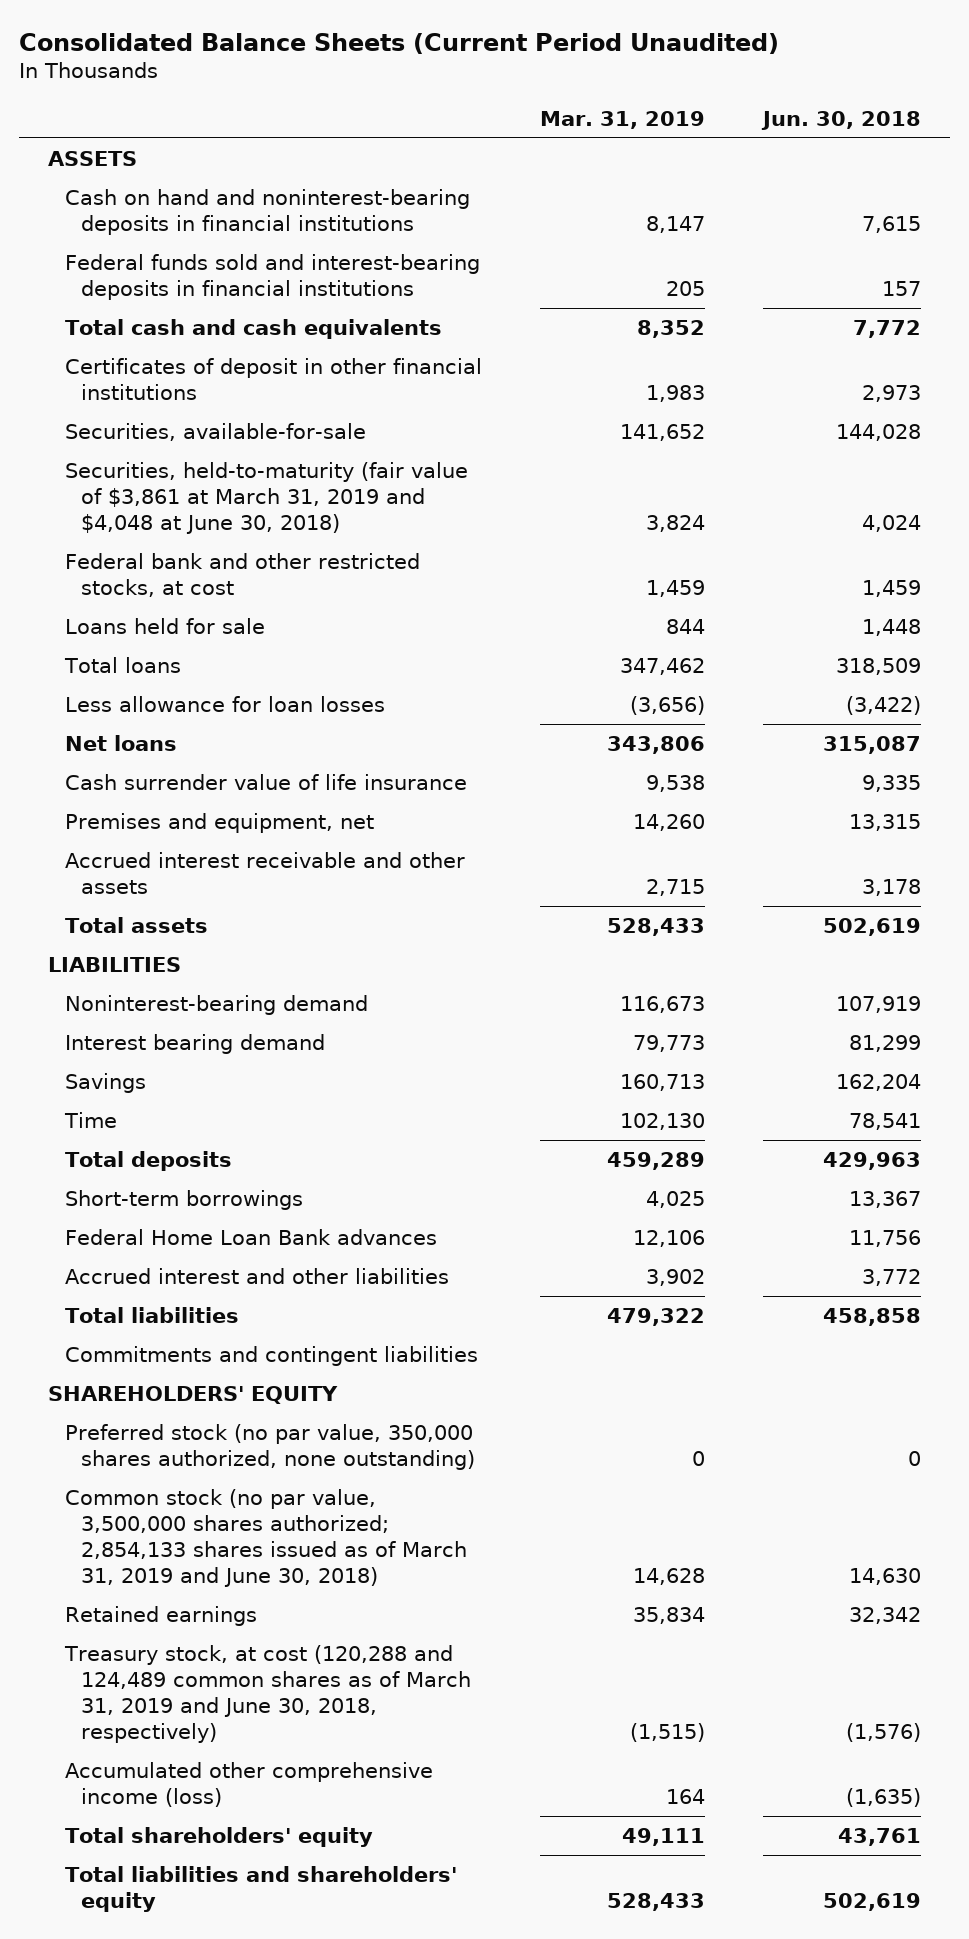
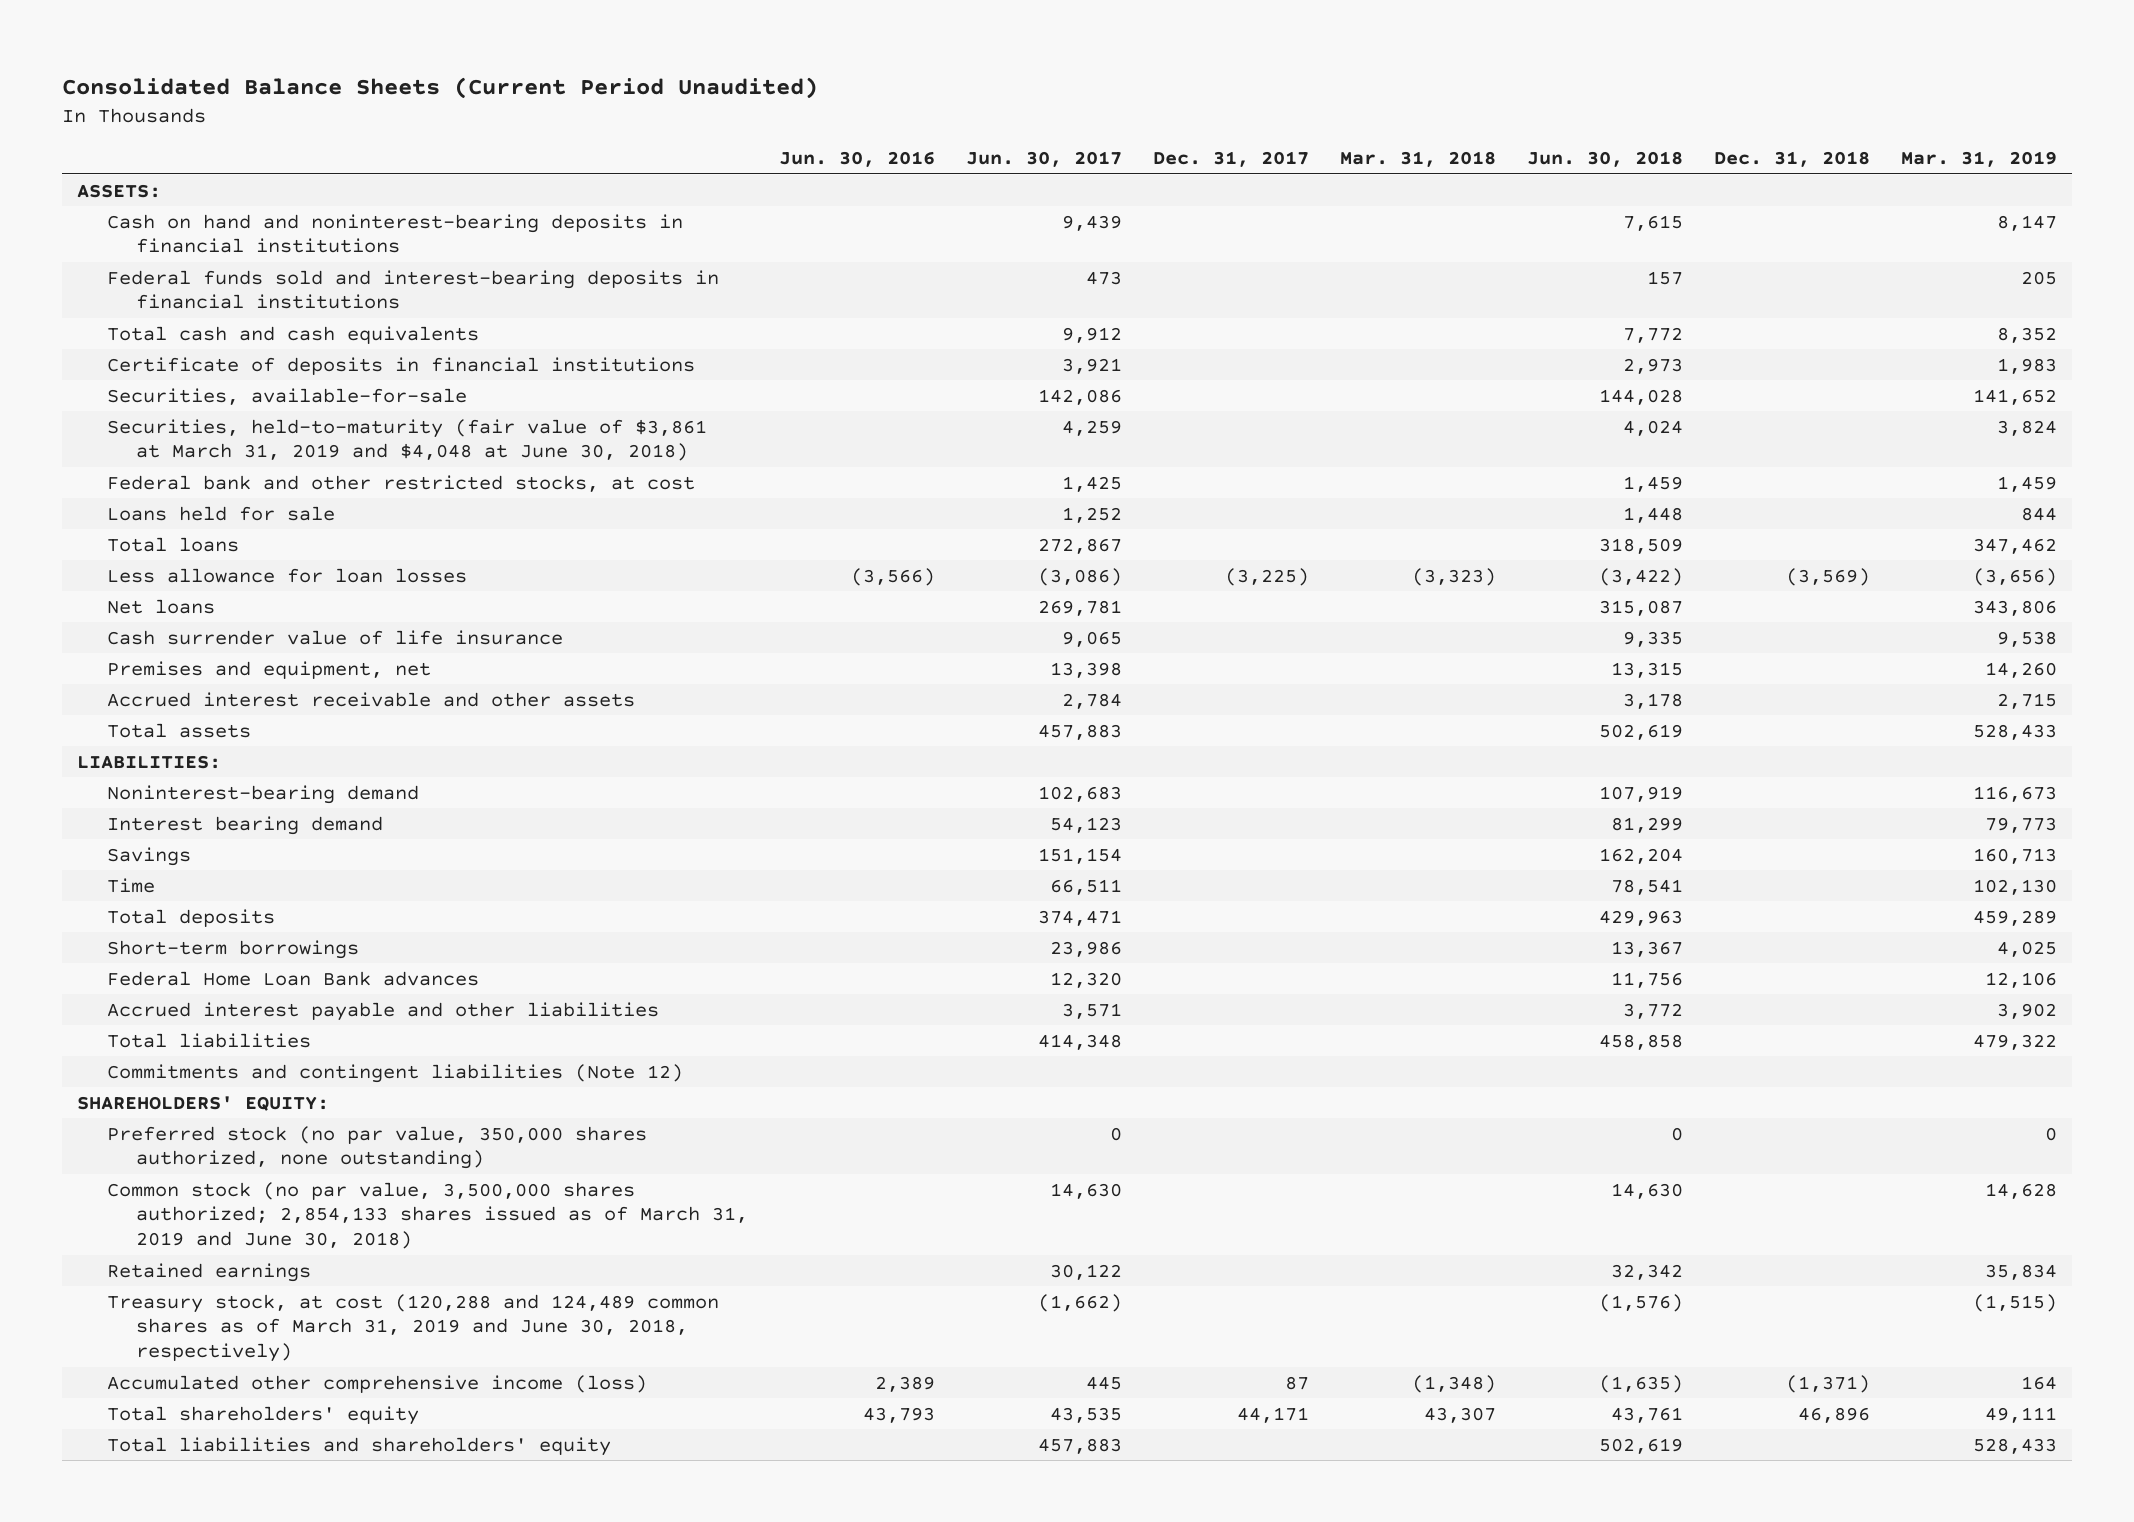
- | Mar. 31, 2019 | Jun. 30, 2018
+ | Jun. 30, 2016 | Jun. 30, 2017 | Dec. 31, 2017 | Mar. 31, 2018 | Jun. 30, 2018 | Dec. 31, 2018 | Mar. 31, 2019
- ASSETS
+ ASSETS:
- Certificates of deposit in other financial institutions | 1,983 | 2,973
+ Certificate of deposits in financial institutions | | 3,921 | | | 2,973 | | 1,983
- LIABILITIES
+ LIABILITIES:
- Accrued interest and other liabilities | 3,902 | 3,772
+ Accrued interest payable and other liabilities | | 3,571 | | | 3,772 | | 3,902
- Commitments and contingent liabilities
- SHAREHOLDERS' EQUITY
+ Commitments and contingent liabilities (Note 12)
+ SHAREHOLDERS' EQUITY:

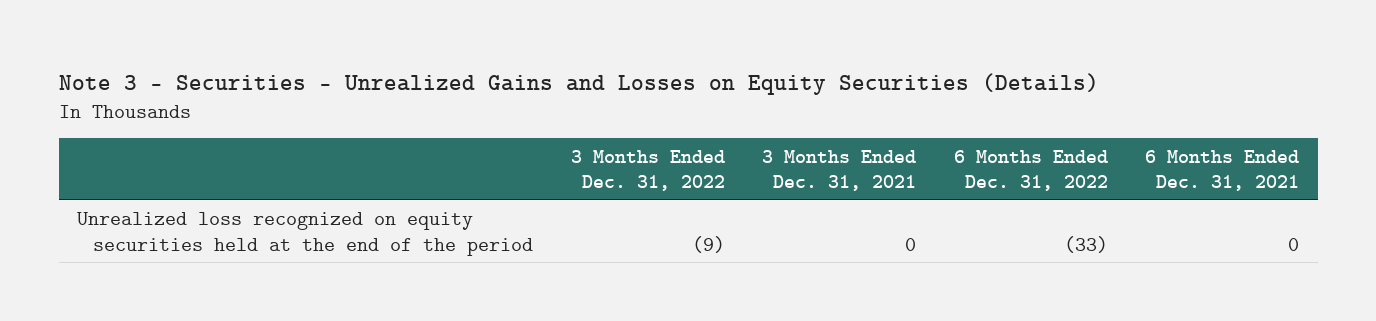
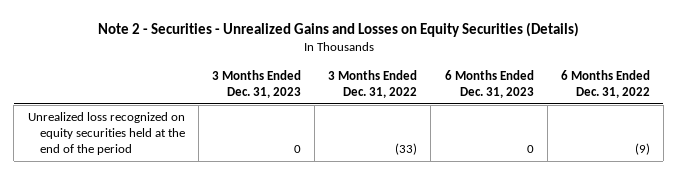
- Note 3 - Securities - Unrealized Gains and Losses on Equity Securities (Details)
+ Note 2 - Securities - Unrealized Gains and Losses on Equity Securities (Details)
- | 3 Months Ended Dec. 31, 2022 | 3 Months Ended Dec. 31, 2021 | 6 Months Ended Dec. 31, 2022 | 6 Months Ended Dec. 31, 2021
+ | 3 Months Ended Dec. 31, 2023 | 3 Months Ended Dec. 31, 2022 | 6 Months Ended Dec. 31, 2023 | 6 Months Ended Dec. 31, 2022
- Unrealized loss recognized on equity securities held at the end of the period | (9) | 0 | (33) | 0
+ Unrealized loss recognized on equity securities held at the end of the period | 0 | (33) | 0 | (9)

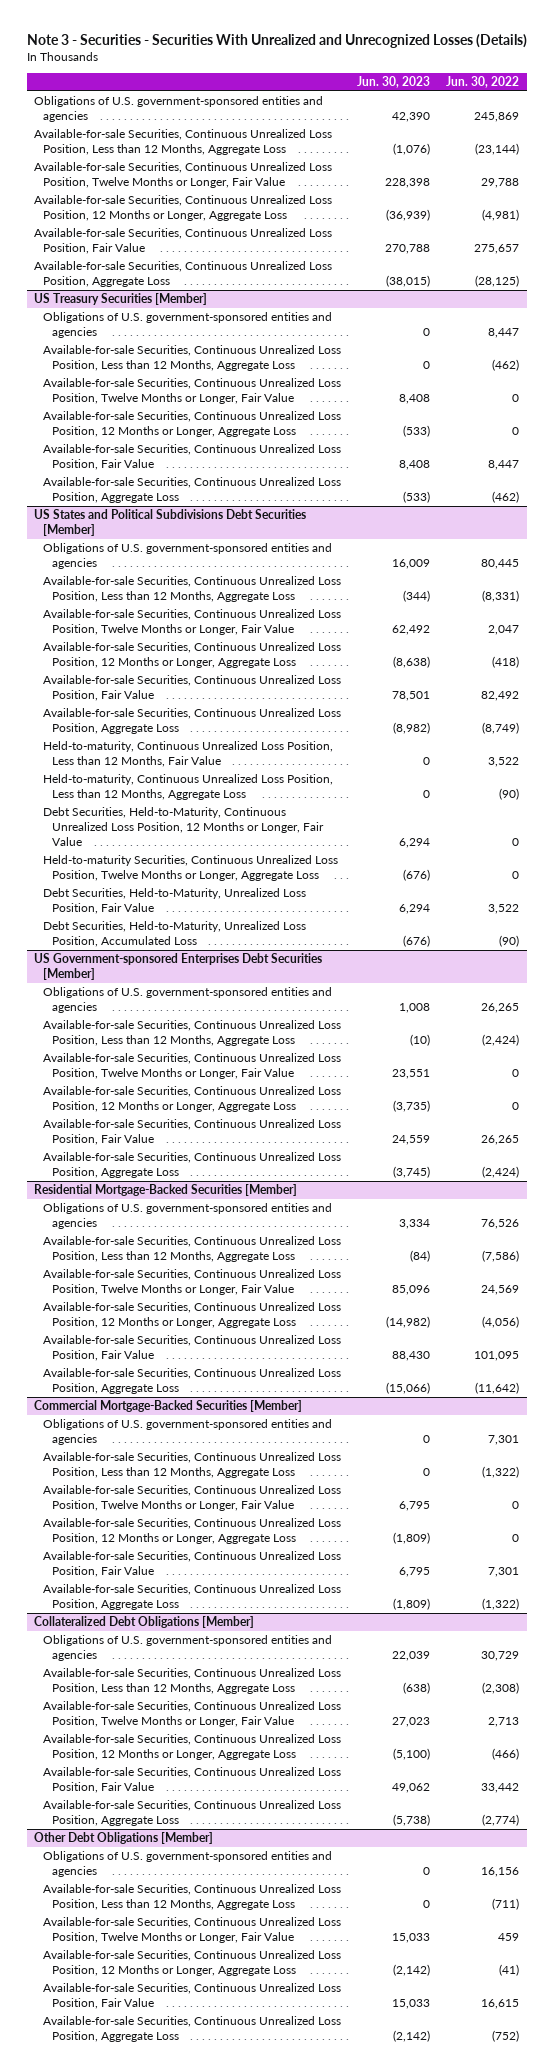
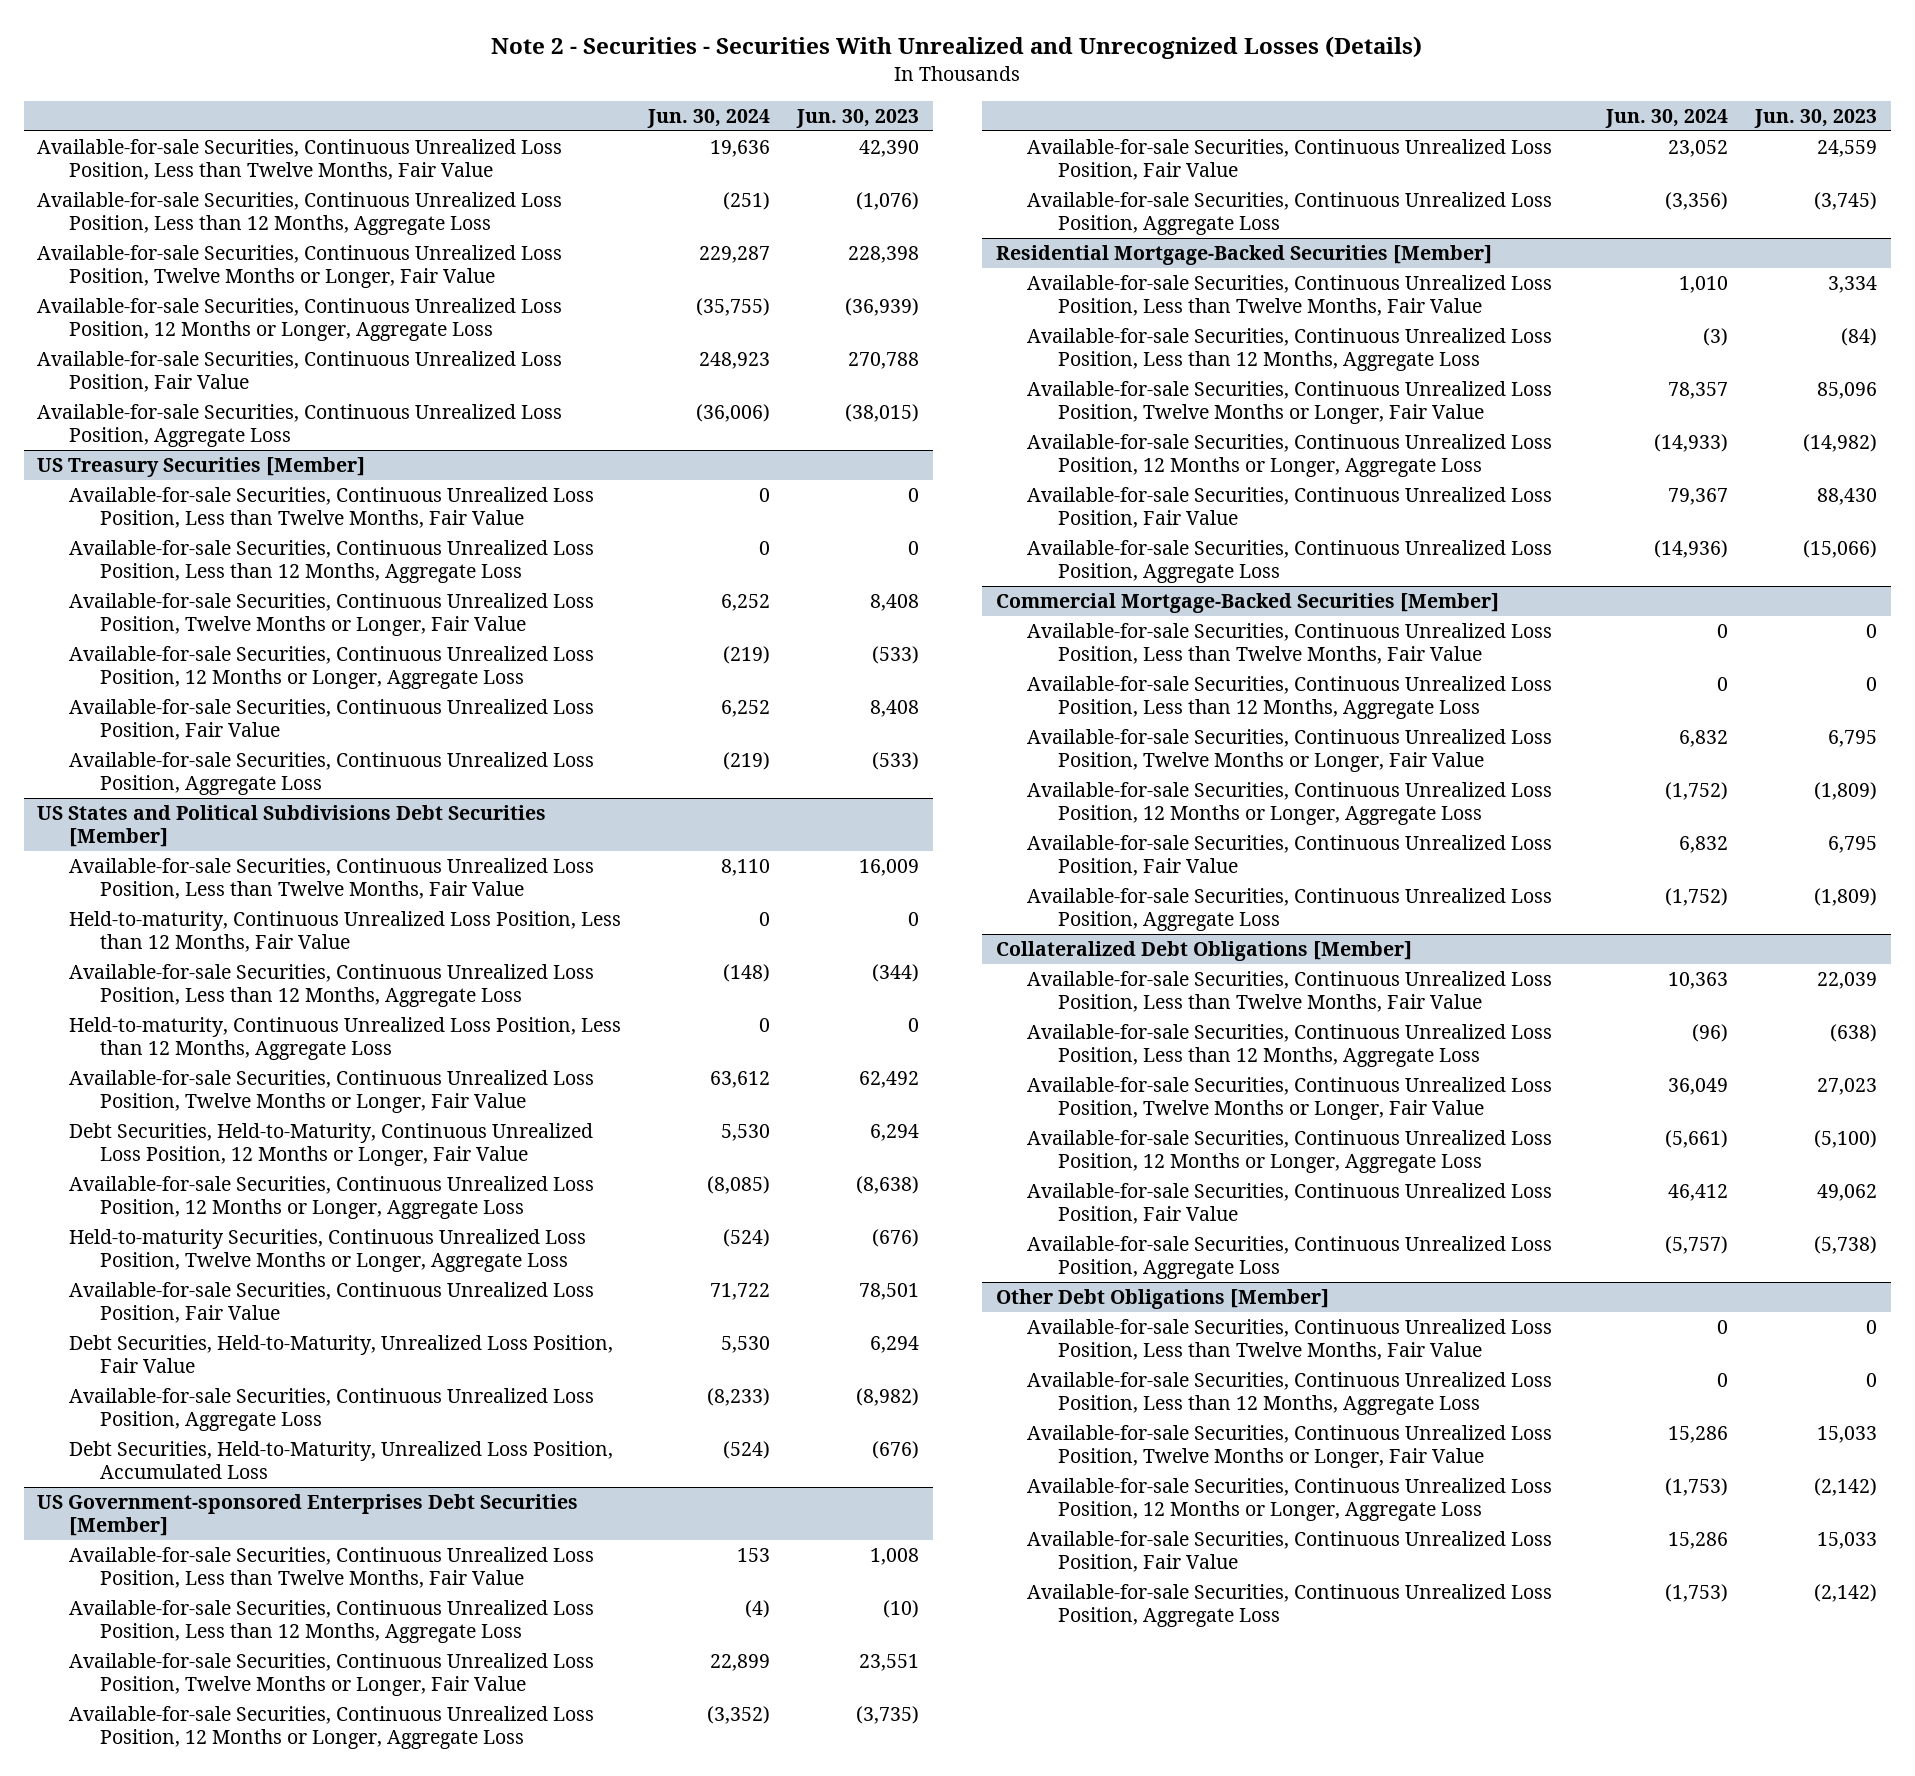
- Note 3 - Securities - Securities With Unrealized and Unrecognized Losses (Details)
+ Note 2 - Securities - Securities With Unrealized and Unrecognized Losses (Details)
- | Jun. 30, 2023 | Jun. 30, 2022
+ | Jun. 30, 2024 | Jun. 30, 2023
- Obligations of U.S. government-sponsored entities and agencies | 42,390 | 245,869
+ Available-for-sale Securities, Continuous Unrealized Loss Position, Less than Twelve Months, Fair Value | 19,636 | 42,390
@ US Treasury Securities [Member]
- Obligations of U.S. government-sponsored entities and agencies | 0 | 8,447
+ Available-for-sale Securities, Continuous Unrealized Loss Position, Less than Twelve Months, Fair Value | 0 | 0
@ US States and Political Subdivisions Debt Securities [Member]
- Obligations of U.S. government-sponsored entities and agencies | 16,009 | 80,445
+ Available-for-sale Securities, Continuous Unrealized Loss Position, Less than Twelve Months, Fair Value | 8,110 | 16,009
moved down: Available-for-sale Securities, Continuous Unrealized Loss Position, Less than 12 Months, Aggregate Loss | (148) | (344)
moved down: Available-for-sale Securities, Continuous Unrealized Loss Position, Twelve Months or Longer, Fair Value | 63,612 | 62,492
moved down: Available-for-sale Securities, Continuous Unrealized Loss Position, 12 Months or Longer, Aggregate Loss | (8,085) | (8,638)
moved down: Available-for-sale Securities, Continuous Unrealized Loss Position, Fair Value | 71,722 | 78,501
moved down: Available-for-sale Securities, Continuous Unrealized Loss Position, Aggregate Loss | (8,233) | (8,982)
@ US Government-sponsored Enterprises Debt Securities [Member]
- Obligations of U.S. government-sponsored entities and agencies | 1,008 | 26,265
+ Available-for-sale Securities, Continuous Unrealized Loss Position, Less than Twelve Months, Fair Value | 153 | 1,008
@ Residential Mortgage-Backed Securities [Member]
- Obligations of U.S. government-sponsored entities and agencies | 3,334 | 76,526
+ Available-for-sale Securities, Continuous Unrealized Loss Position, Less than Twelve Months, Fair Value | 1,010 | 3,334
@ Commercial Mortgage-Backed Securities [Member]
- Obligations of U.S. government-sponsored entities and agencies | 0 | 7,301
+ Available-for-sale Securities, Continuous Unrealized Loss Position, Less than Twelve Months, Fair Value | 0 | 0
@ Collateralized Debt Obligations [Member]
- Obligations of U.S. government-sponsored entities and agencies | 22,039 | 30,729
+ Available-for-sale Securities, Continuous Unrealized Loss Position, Less than Twelve Months, Fair Value | 10,363 | 22,039
@ Other Debt Obligations [Member]
- Obligations of U.S. government-sponsored entities and agencies | 0 | 16,156
+ Available-for-sale Securities, Continuous Unrealized Loss Position, Less than Twelve Months, Fair Value | 0 | 0

